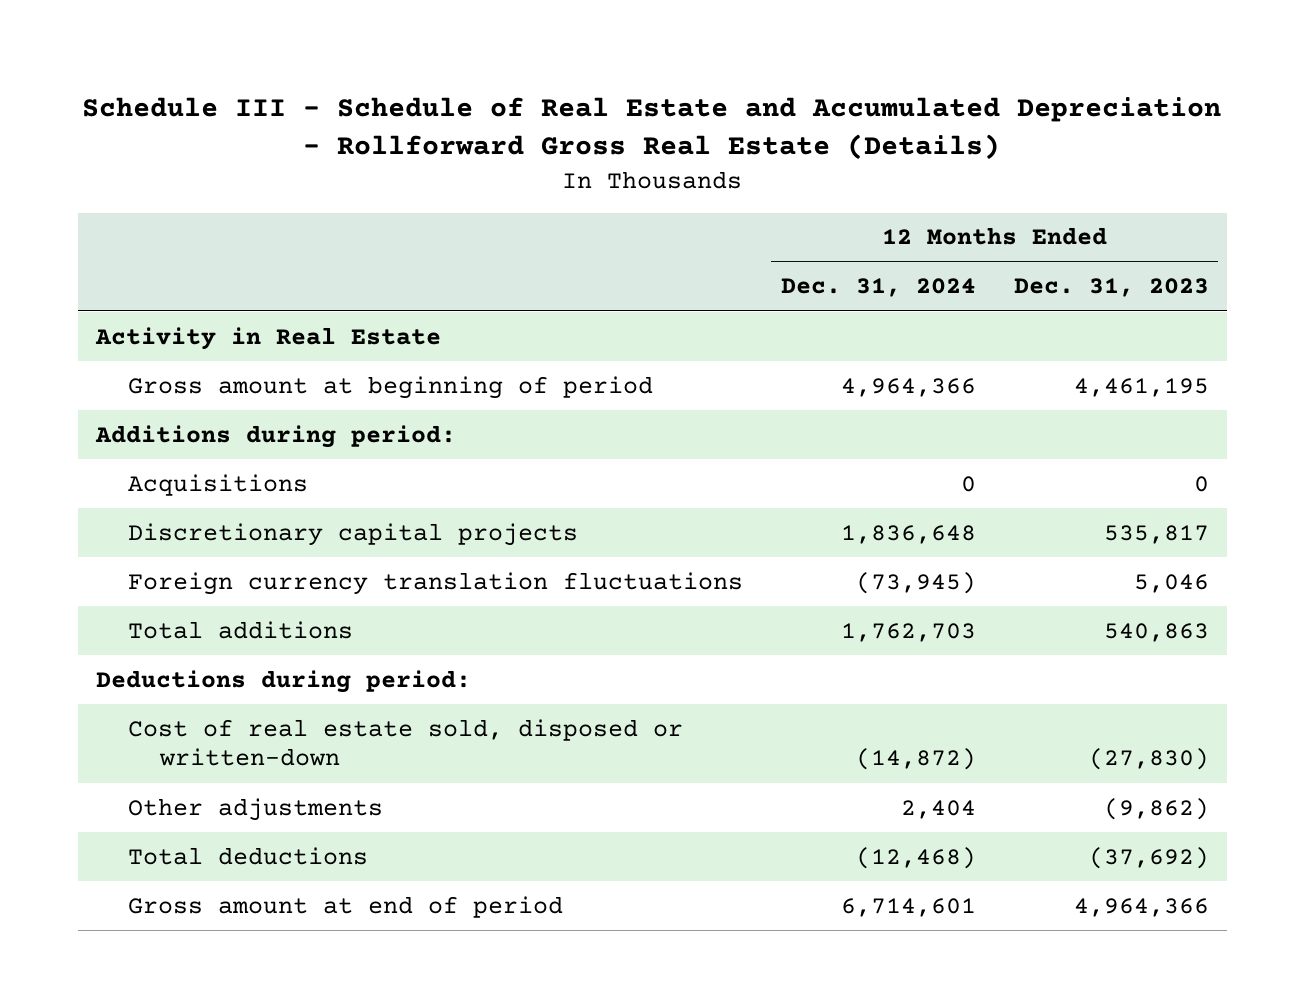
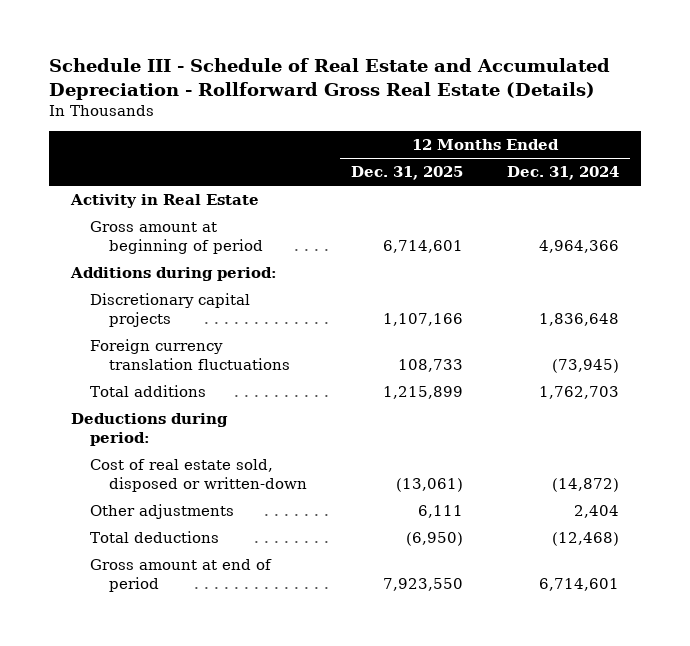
- | 12 Months Ended Dec. 31, 2024 | 12 Months Ended Dec. 31, 2023
+ | 12 Months Ended Dec. 31, 2025 | 12 Months Ended Dec. 31, 2024
- Acquisitions | 0 | 0

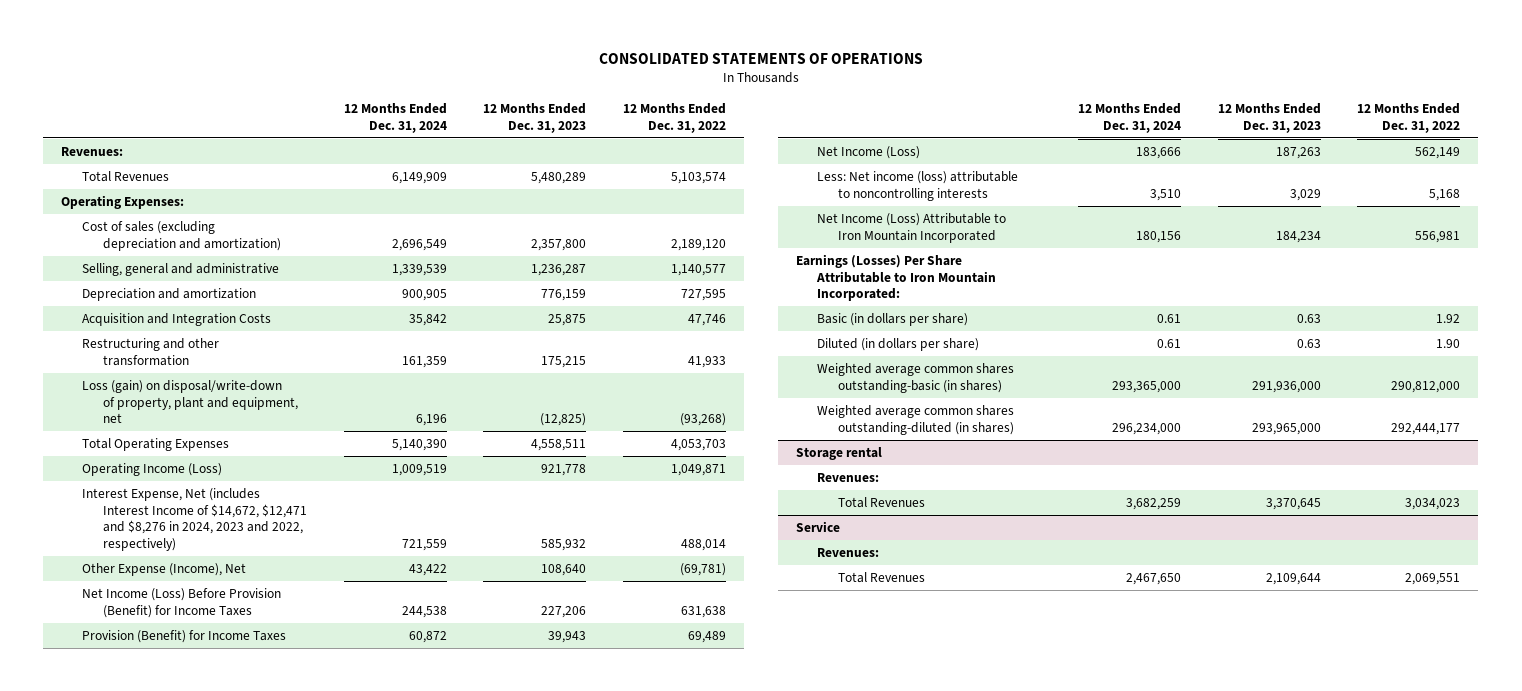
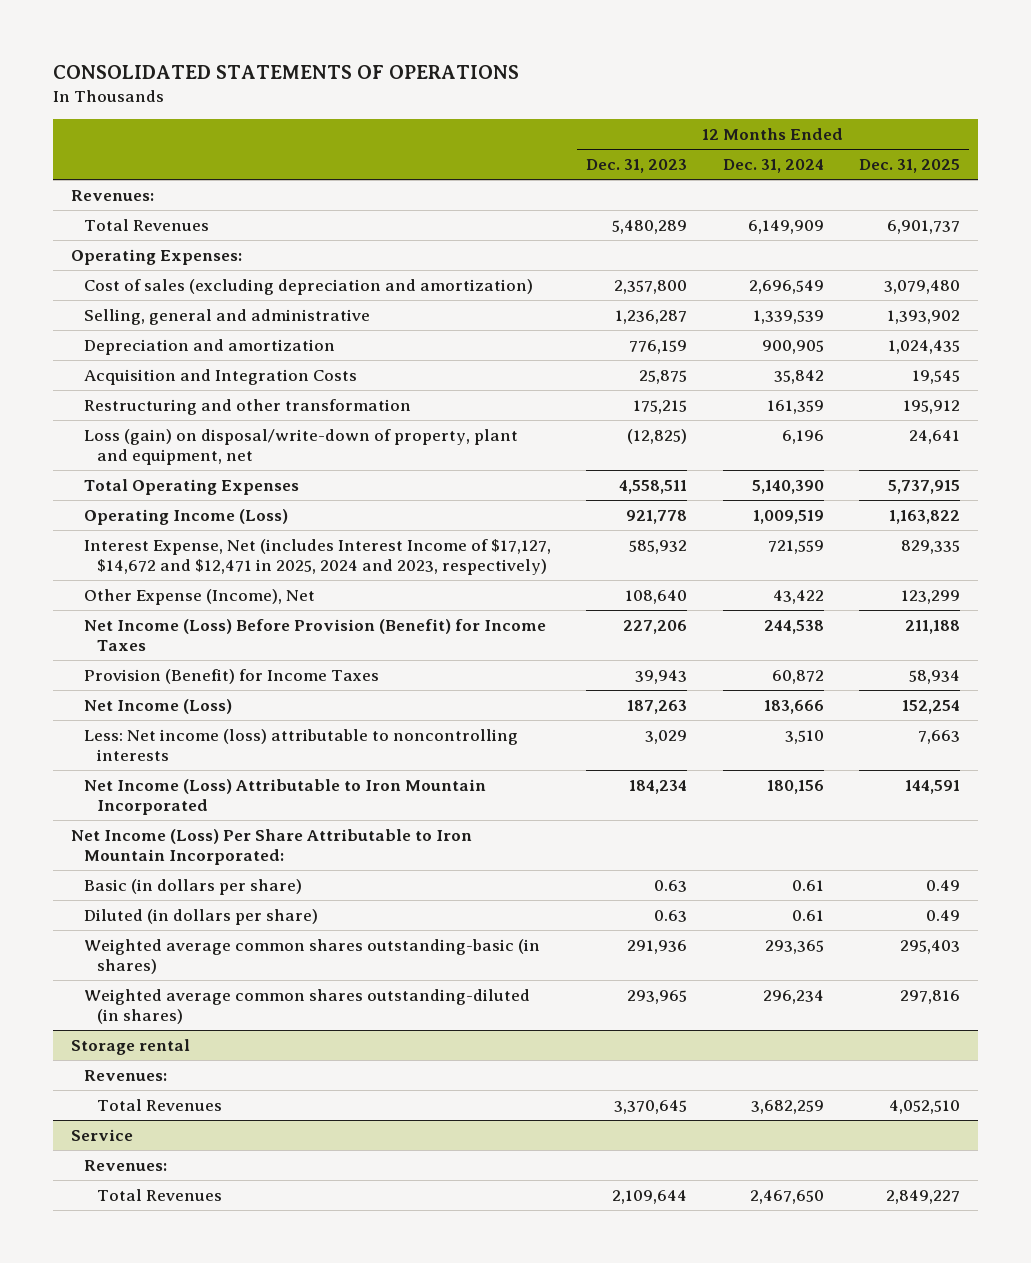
- | 12 Months Ended Dec. 31, 2024 | 12 Months Ended Dec. 31, 2023 | 12 Months Ended Dec. 31, 2022
+ | 12 Months Ended Dec. 31, 2023 | 12 Months Ended Dec. 31, 2024 | 12 Months Ended Dec. 31, 2025
- Interest Expense, Net (includes Interest Income of $14,672, $12,471 and $8,276 in 2024, 2023 and 2022, respectively) | 721,559 | 585,932 | 488,014
+ Interest Expense, Net (includes Interest Income of $17,127, $14,672 and $12,471 in 2025, 2024 and 2023, respectively) | 585,932 | 721,559 | 829,335
- Earnings (Losses) Per Share Attributable to Iron Mountain Incorporated:
+ Net Income (Loss) Per Share Attributable to Iron Mountain Incorporated:
- Weighted average common shares outstanding-basic (in shares) | 293,365,000 | 291,936,000 | 290,812,000
- Weighted average common shares outstanding-diluted (in shares) | 296,234,000 | 293,965,000 | 292,444,177
+ Weighted average common shares outstanding-basic (in shares) | 291,936 | 293,365 | 295,403
+ Weighted average common shares outstanding-diluted (in shares) | 293,965 | 296,234 | 297,816

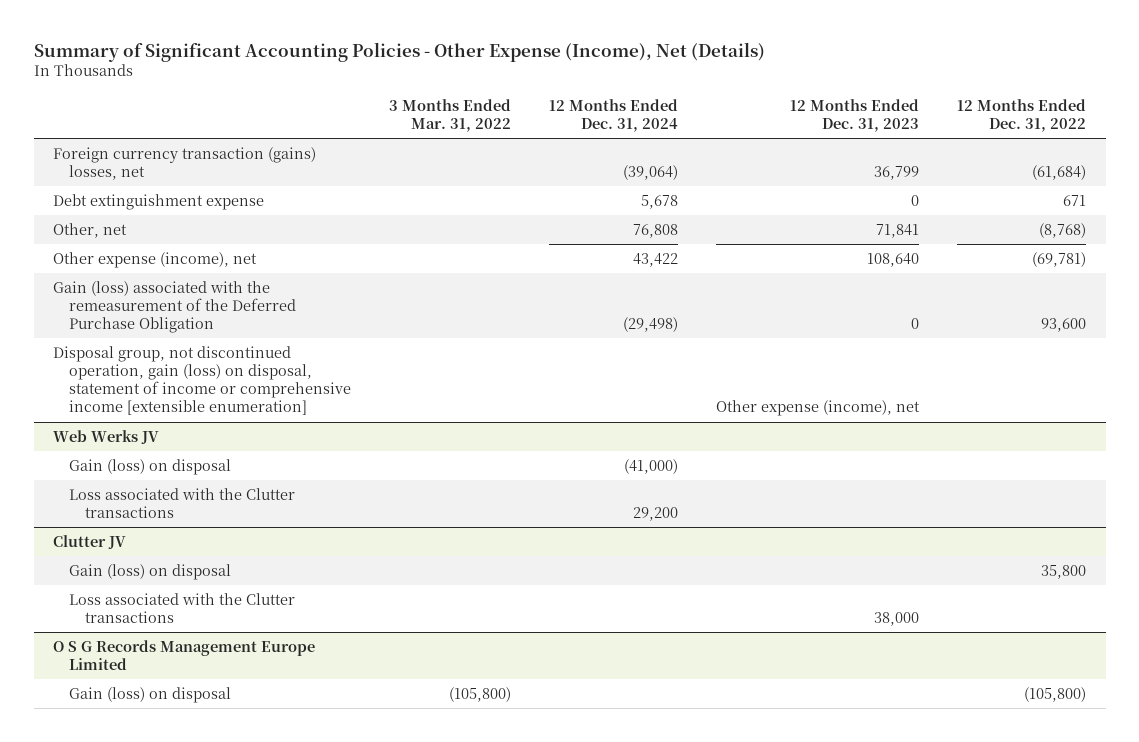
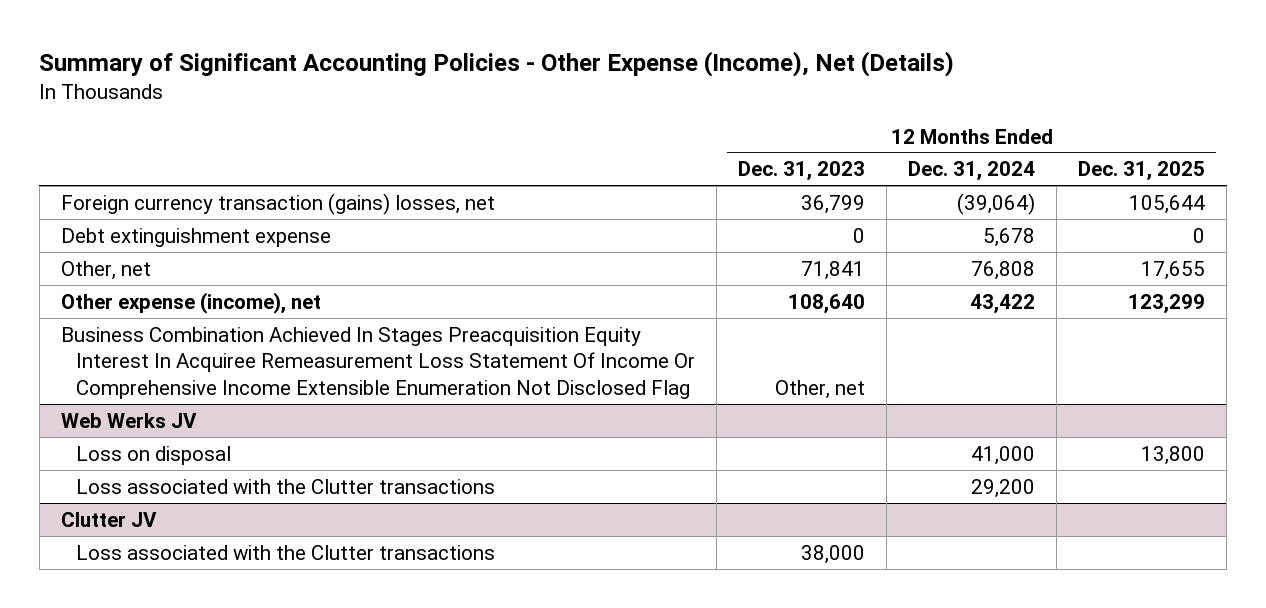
- | 3 Months Ended Mar. 31, 2022 | 12 Months Ended Dec. 31, 2024 | 12 Months Ended Dec. 31, 2023 | 12 Months Ended Dec. 31, 2022
+ | 12 Months Ended Dec. 31, 2023 | 12 Months Ended Dec. 31, 2024 | 12 Months Ended Dec. 31, 2025
- Gain (loss) associated with the remeasurement of the Deferred Purchase Obligation | | (29,498) | 0 | 93,600
- Disposal group, not discontinued operation, gain (loss) on disposal, statement of income or comprehensive income [extensible enumeration] | | | Other expense (income), net |
+ Business Combination Achieved In Stages Preacquisition Equity Interest In Acquiree Remeasurement Loss Statement Of Income Or Comprehensive Income Extensible Enumeration Not Disclosed Flag | Other, net | |
@ Web Werks JV
- Gain (loss) on disposal | | (41,000) | |
+ Loss on disposal | | 41,000 | 13,800
@ Clutter JV
- Gain (loss) on disposal | | | | 35,800
- O S G Records Management Europe Limited
- Gain (loss) on disposal | (105,800) | | | (105,800)

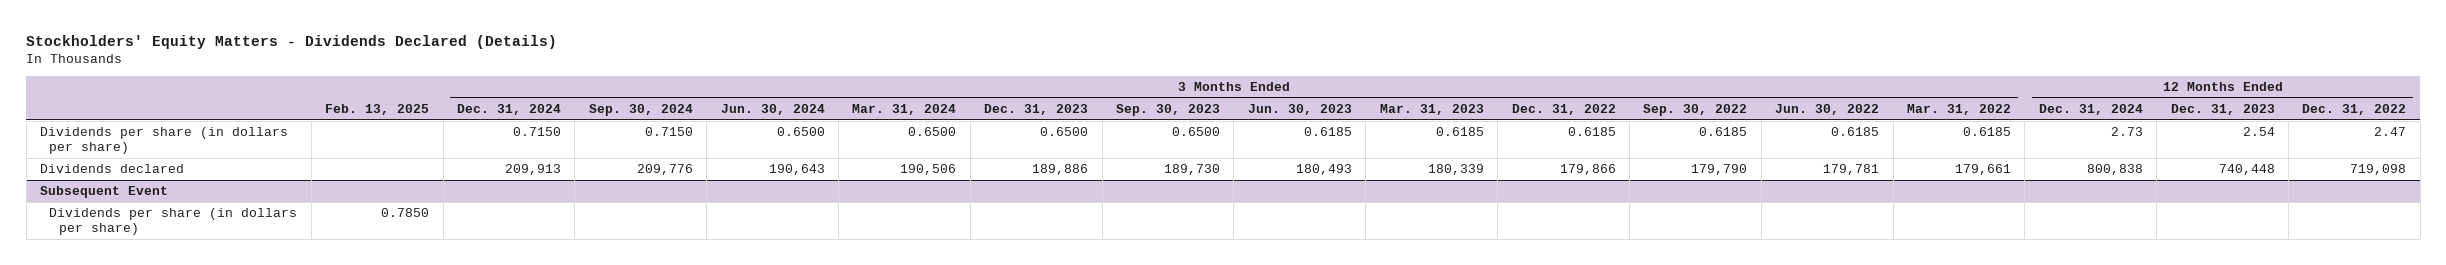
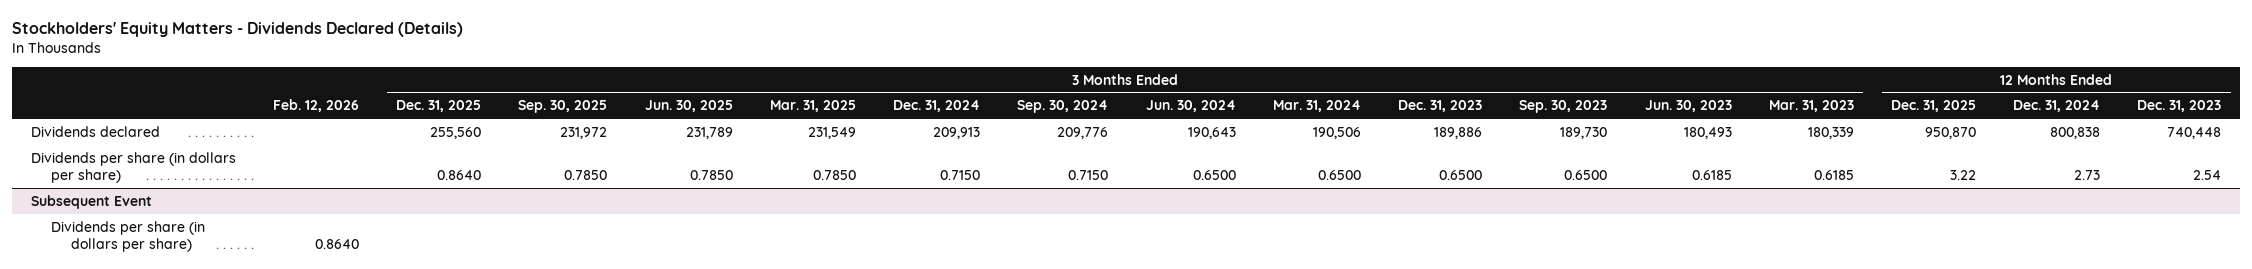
- | Feb. 13, 2025 | 3 Months Ended Dec. 31, 2024 | 3 Months Ended Sep. 30, 2024 | 3 Months Ended Jun. 30, 2024 | 3 Months Ended Mar. 31, 2024 | 3 Months Ended Dec. 31, 2023 | 3 Months Ended Sep. 30, 2023 | 3 Months Ended Jun. 30, 2023 | 3 Months Ended Mar. 31, 2023 | 3 Months Ended Dec. 31, 2022 | 3 Months Ended Sep. 30, 2022 | 3 Months Ended Jun. 30, 2022 | 3 Months Ended Mar. 31, 2022 | 12 Months Ended Dec. 31, 2024 | 12 Months Ended Dec. 31, 2023 | 12 Months Ended Dec. 31, 2022
+ | Feb. 12, 2026 | 3 Months Ended Dec. 31, 2025 | 3 Months Ended Sep. 30, 2025 | 3 Months Ended Jun. 30, 2025 | 3 Months Ended Mar. 31, 2025 | 3 Months Ended Dec. 31, 2024 | 3 Months Ended Sep. 30, 2024 | 3 Months Ended Jun. 30, 2024 | 3 Months Ended Mar. 31, 2024 | 3 Months Ended Dec. 31, 2023 | 3 Months Ended Sep. 30, 2023 | 3 Months Ended Jun. 30, 2023 | 3 Months Ended Mar. 31, 2023 | 12 Months Ended Dec. 31, 2025 | 12 Months Ended Dec. 31, 2024 | 12 Months Ended Dec. 31, 2023
moved down: Dividends per share (in dollars per share) | | 0.8640 | 0.7850 | 0.7850 | 0.7850 | 0.7150 | 0.7150 | 0.6500 | 0.6500 | 0.6500 | 0.6500 | 0.6185 | 0.6185 | 3.22 | 2.73 | 2.54

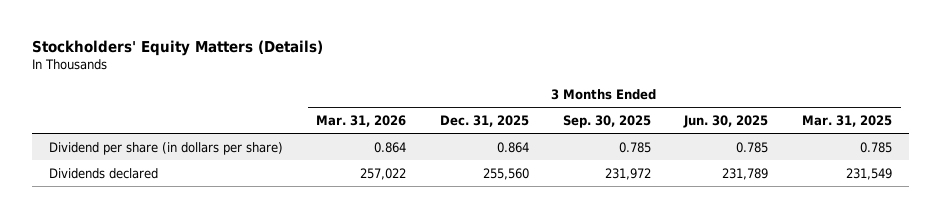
- Stockholders' Equity Matters - Dividends Declared (Details)
+ Stockholders' Equity Matters (Details)
- | Feb. 12, 2026 | 3 Months Ended Dec. 31, 2025 | 3 Months Ended Sep. 30, 2025 | 3 Months Ended Jun. 30, 2025 | 3 Months Ended Mar. 31, 2025 | 3 Months Ended Dec. 31, 2024 | 3 Months Ended Sep. 30, 2024 | 3 Months Ended Jun. 30, 2024 | 3 Months Ended Mar. 31, 2024 | 3 Months Ended Dec. 31, 2023 | 3 Months Ended Sep. 30, 2023 | 3 Months Ended Jun. 30, 2023 | 3 Months Ended Mar. 31, 2023 | 12 Months Ended Dec. 31, 2025 | 12 Months Ended Dec. 31, 2024 | 12 Months Ended Dec. 31, 2023
+ | 3 Months Ended Mar. 31, 2026 | 3 Months Ended Dec. 31, 2025 | 3 Months Ended Sep. 30, 2025 | 3 Months Ended Jun. 30, 2025 | 3 Months Ended Mar. 31, 2025
+ Dividend per share (in dollars per share) | 0.864 | 0.864 | 0.785 | 0.785 | 0.785
- Dividends per share (in dollars per share) | | 0.8640 | 0.7850 | 0.7850 | 0.7850 | 0.7150 | 0.7150 | 0.6500 | 0.6500 | 0.6500 | 0.6500 | 0.6185 | 0.6185 | 3.22 | 2.73 | 2.54
- Subsequent Event
- Dividends per share (in dollars per share) | 0.8640 | | | | | | | | | | | | | | |

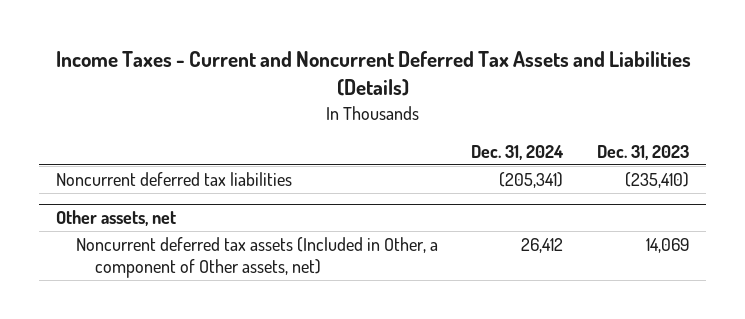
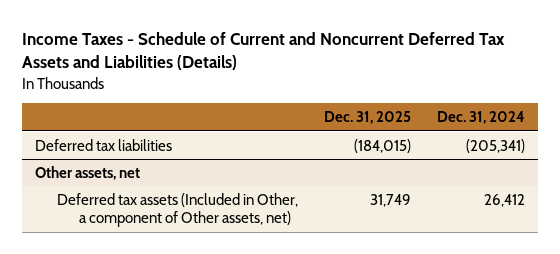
- Income Taxes - Current and Noncurrent Deferred Tax Assets and Liabilities (Details)
+ Income Taxes - Schedule of Current and Noncurrent Deferred Tax Assets and Liabilities (Details)
- | Dec. 31, 2024 | Dec. 31, 2023
+ | Dec. 31, 2025 | Dec. 31, 2024
- Noncurrent deferred tax liabilities | (205,341) | (235,410)
+ Deferred tax liabilities | (184,015) | (205,341)
@ Other assets, net
- Noncurrent deferred tax assets (Included in Other, a component of Other assets, net) | 26,412 | 14,069
+ Deferred tax assets (Included in Other, a component of Other assets, net) | 31,749 | 26,412

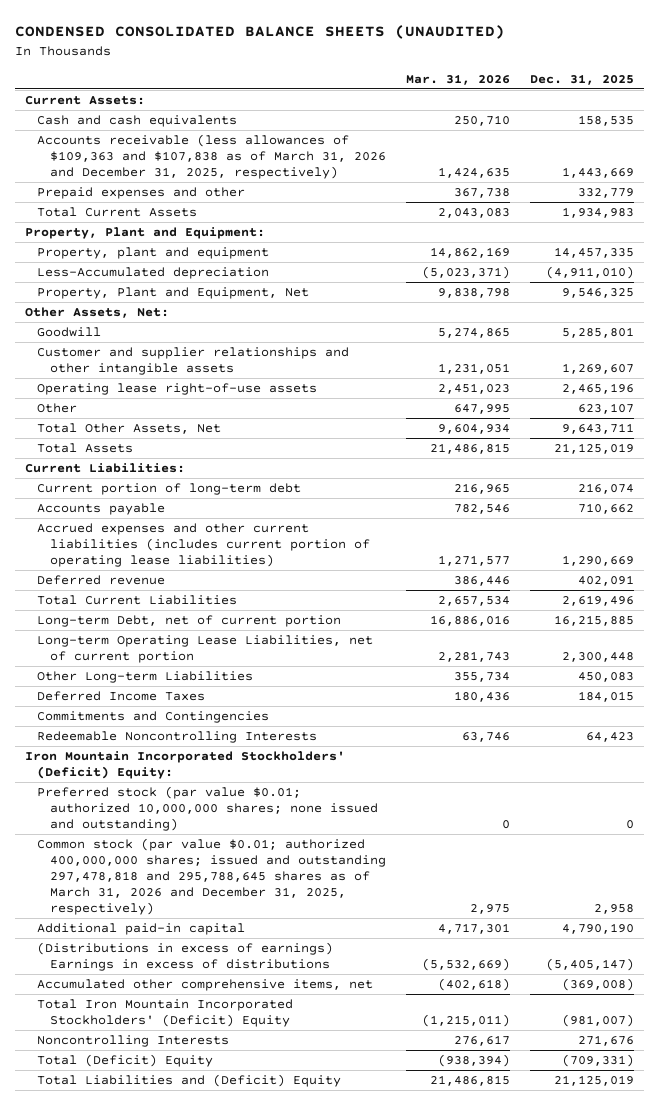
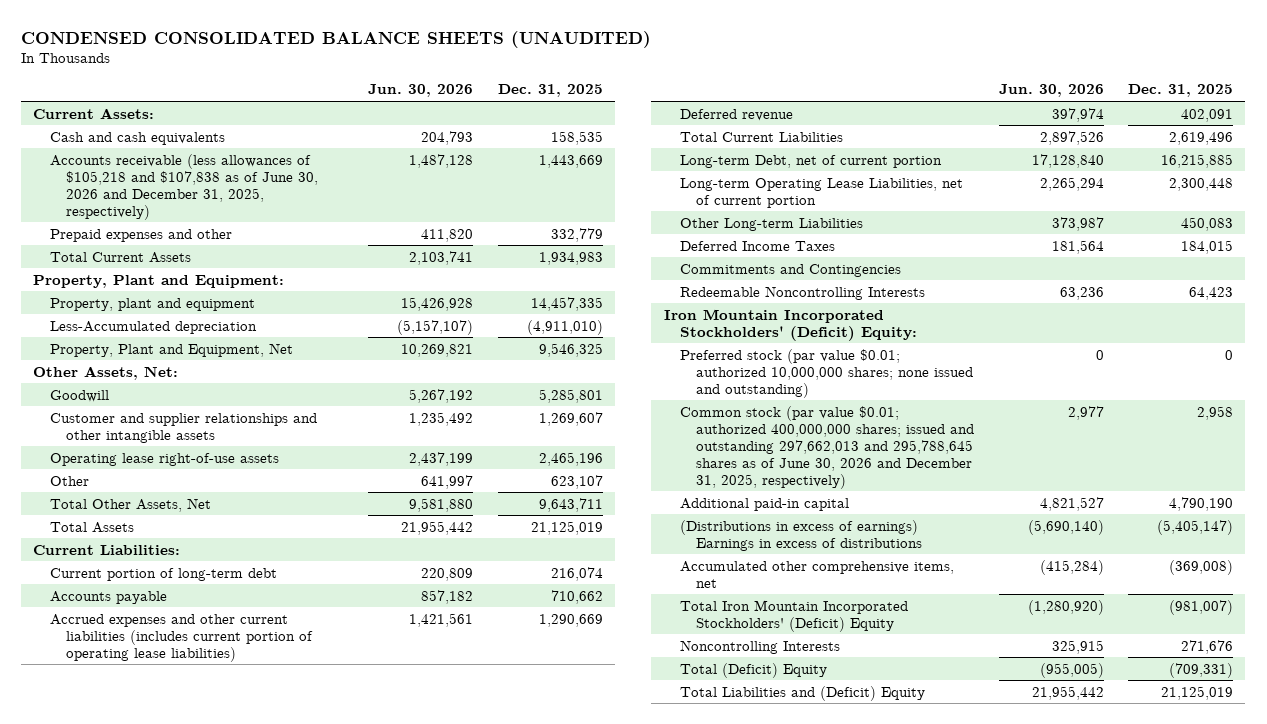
- | Mar. 31, 2026 | Dec. 31, 2025
+ | Jun. 30, 2026 | Dec. 31, 2025
- Accounts receivable (less allowances of $109,363 and $107,838 as of March 31, 2026 and December 31, 2025, respectively) | 1,424,635 | 1,443,669
+ Accounts receivable (less allowances of $105,218 and $107,838 as of June 30, 2026 and December 31, 2025, respectively) | 1,487,128 | 1,443,669
- Common stock (par value $0.01; authorized 400,000,000 shares; issued and outstanding 297,478,818 and 295,788,645 shares as of March 31, 2026 and December 31, 2025, respectively) | 2,975 | 2,958
+ Common stock (par value $0.01; authorized 400,000,000 shares; issued and outstanding 297,662,013 and 295,788,645 shares as of June 30, 2026 and December 31, 2025, respectively) | 2,977 | 2,958

